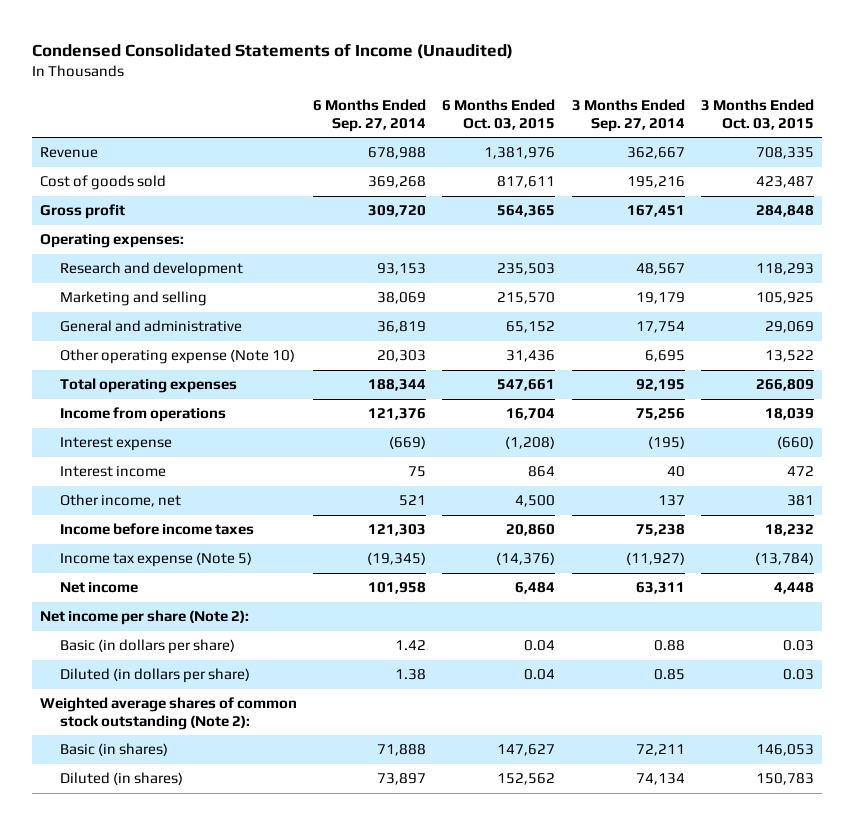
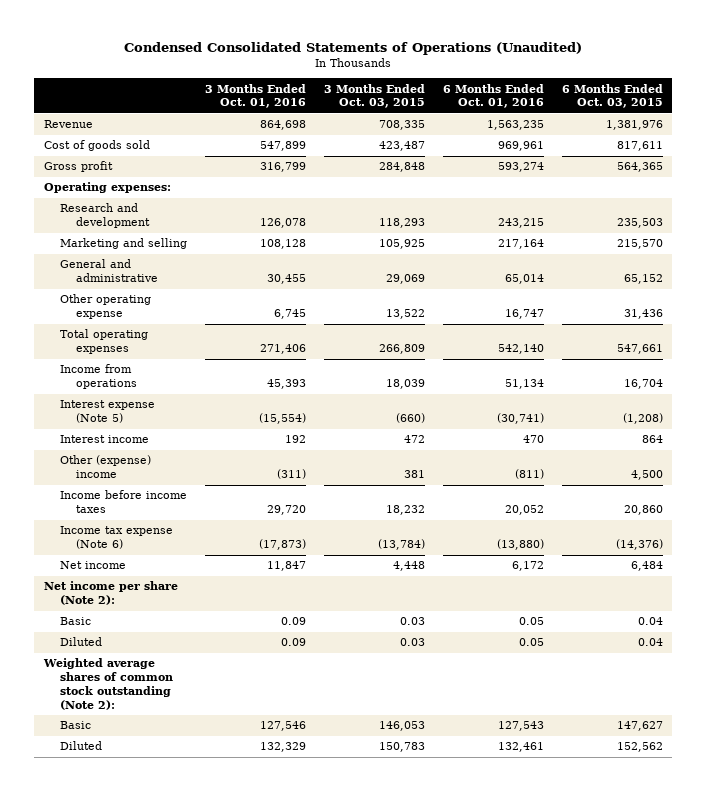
- Condensed Consolidated Statements of Income (Unaudited)
+ Condensed Consolidated Statements of Operations (Unaudited)
- | 6 Months Ended Sep. 27, 2014 | 6 Months Ended Oct. 03, 2015 | 3 Months Ended Sep. 27, 2014 | 3 Months Ended Oct. 03, 2015
+ | 3 Months Ended Oct. 01, 2016 | 3 Months Ended Oct. 03, 2015 | 6 Months Ended Oct. 01, 2016 | 6 Months Ended Oct. 03, 2015
- Other operating expense (Note 10) | 20,303 | 31,436 | 6,695 | 13,522
+ Other operating expense | 6,745 | 13,522 | 16,747 | 31,436
- Interest expense | (669) | (1,208) | (195) | (660)
+ Interest expense (Note 5) | (15,554) | (660) | (30,741) | (1,208)
- Other income, net | 521 | 4,500 | 137 | 381
+ Other (expense) income | (311) | 381 | (811) | 4,500
- Income tax expense (Note 5) | (19,345) | (14,376) | (11,927) | (13,784)
+ Income tax expense (Note 6) | (17,873) | (13,784) | (13,880) | (14,376)
- Basic (in dollars per share) | 1.42 | 0.04 | 0.88 | 0.03
- Diluted (in dollars per share) | 1.38 | 0.04 | 0.85 | 0.03
+ Basic | 0.09 | 0.03 | 0.05 | 0.04
+ Diluted | 0.09 | 0.03 | 0.05 | 0.04
- Basic (in shares) | 71,888 | 147,627 | 72,211 | 146,053
- Diluted (in shares) | 73,897 | 152,562 | 74,134 | 150,783
+ Basic | 127,546 | 146,053 | 127,543 | 147,627
+ Diluted | 132,329 | 150,783 | 132,461 | 152,562

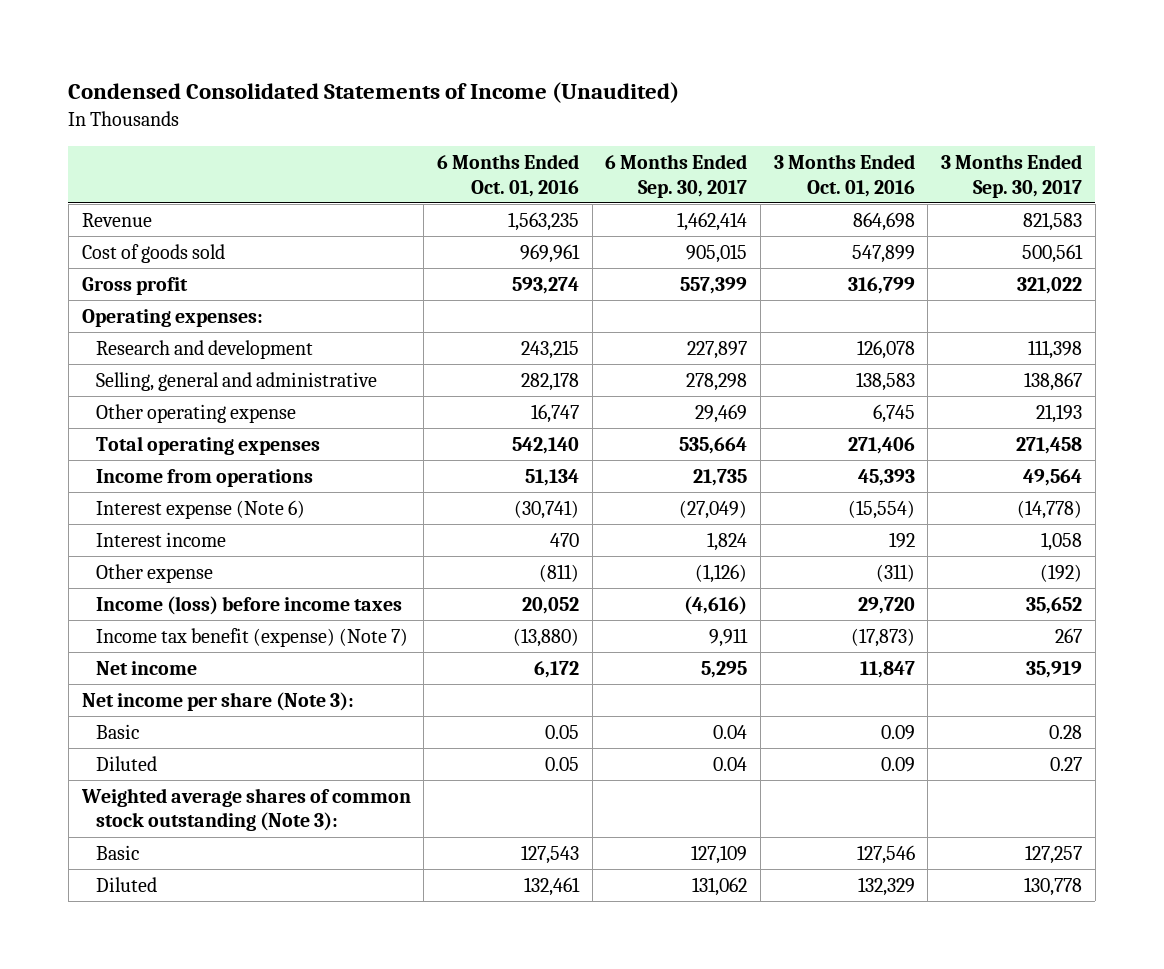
- Condensed Consolidated Statements of Operations (Unaudited)
+ Condensed Consolidated Statements of Income (Unaudited)
- | 3 Months Ended Oct. 01, 2016 | 3 Months Ended Oct. 03, 2015 | 6 Months Ended Oct. 01, 2016 | 6 Months Ended Oct. 03, 2015
+ | 6 Months Ended Oct. 01, 2016 | 6 Months Ended Sep. 30, 2017 | 3 Months Ended Oct. 01, 2016 | 3 Months Ended Sep. 30, 2017
- Marketing and selling | 108,128 | 105,925 | 217,164 | 215,570
- General and administrative | 30,455 | 29,069 | 65,014 | 65,152
+ Selling, general and administrative | 282,178 | 278,298 | 138,583 | 138,867
- Interest expense (Note 5) | (15,554) | (660) | (30,741) | (1,208)
+ Interest expense (Note 6) | (30,741) | (27,049) | (15,554) | (14,778)
- Other (expense) income | (311) | 381 | (811) | 4,500
- Income before income taxes | 29,720 | 18,232 | 20,052 | 20,860
- Income tax expense (Note 6) | (17,873) | (13,784) | (13,880) | (14,376)
+ Other expense | (811) | (1,126) | (311) | (192)
+ Income (loss) before income taxes | 20,052 | (4,616) | 29,720 | 35,652
+ Income tax benefit (expense) (Note 7) | (13,880) | 9,911 | (17,873) | 267
- Net income per share (Note 2):
+ Net income per share (Note 3):
- Weighted average shares of common stock outstanding (Note 2):
+ Weighted average shares of common stock outstanding (Note 3):

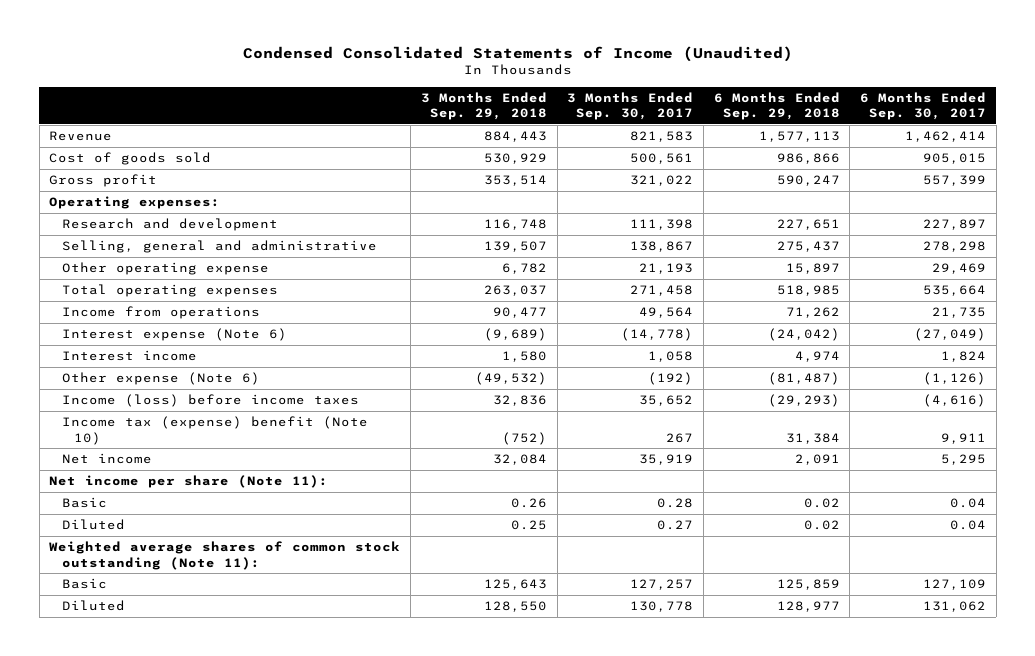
- | 6 Months Ended Oct. 01, 2016 | 6 Months Ended Sep. 30, 2017 | 3 Months Ended Oct. 01, 2016 | 3 Months Ended Sep. 30, 2017
+ | 3 Months Ended Sep. 29, 2018 | 3 Months Ended Sep. 30, 2017 | 6 Months Ended Sep. 29, 2018 | 6 Months Ended Sep. 30, 2017
- Other expense | (811) | (1,126) | (311) | (192)
+ Other expense (Note 6) | (49,532) | (192) | (81,487) | (1,126)
- Income tax benefit (expense) (Note 7) | (13,880) | 9,911 | (17,873) | 267
+ Income tax (expense) benefit (Note 10) | (752) | 267 | 31,384 | 9,911
- Net income per share (Note 3):
+ Net income per share (Note 11):
- Weighted average shares of common stock outstanding (Note 3):
+ Weighted average shares of common stock outstanding (Note 11):

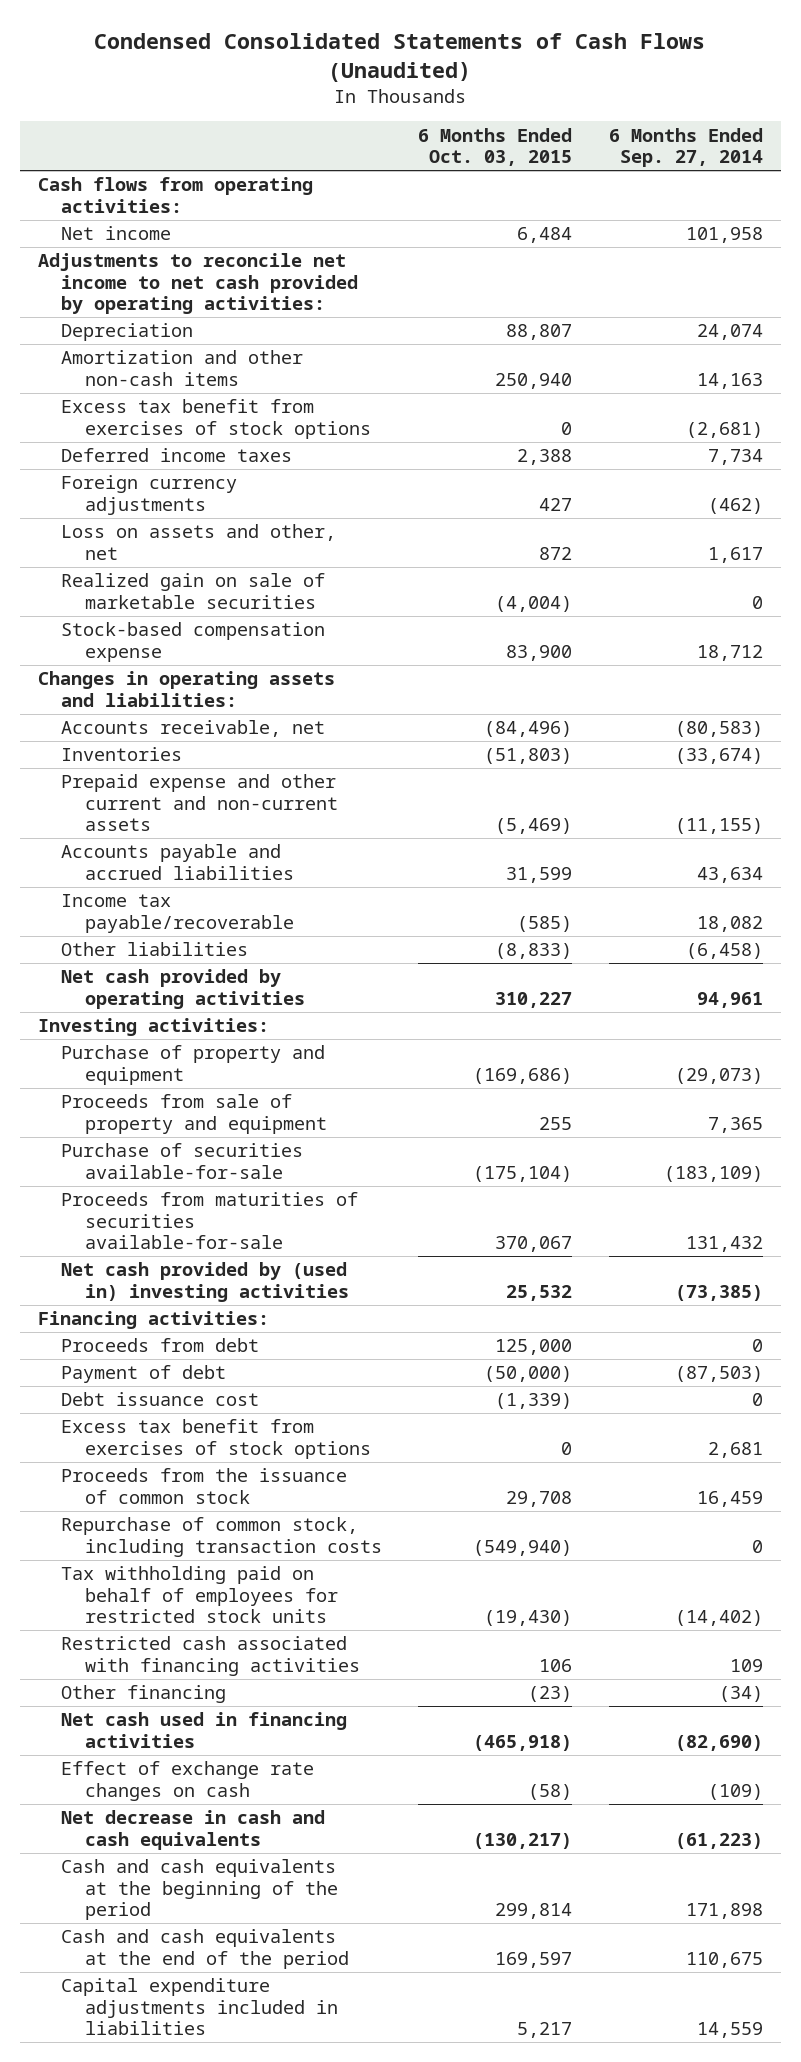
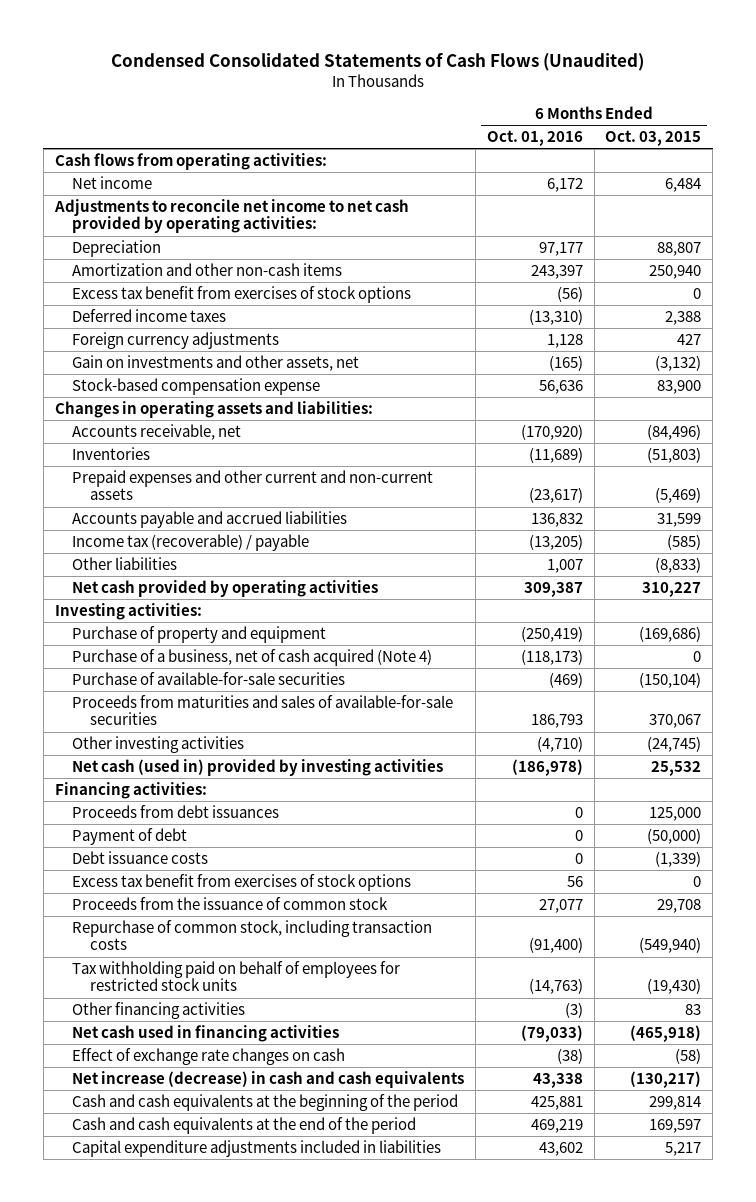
- | 6 Months Ended Oct. 03, 2015 | 6 Months Ended Sep. 27, 2014
+ | 6 Months Ended Oct. 01, 2016 | 6 Months Ended Oct. 03, 2015
- Loss on assets and other, net | 872 | 1,617
- Realized gain on sale of marketable securities | (4,004) | 0
+ Gain on investments and other assets, net | (165) | (3,132)
- Prepaid expense and other current and non-current assets | (5,469) | (11,155)
+ Prepaid expenses and other current and non-current assets | (23,617) | (5,469)
- Income tax payable/recoverable | (585) | 18,082
+ Income tax (recoverable) / payable | (13,205) | (585)
- Proceeds from sale of property and equipment | 255 | 7,365
- Purchase of securities available-for-sale | (175,104) | (183,109)
- Proceeds from maturities of securities available-for-sale | 370,067 | 131,432
- Net cash provided by (used in) investing activities | 25,532 | (73,385)
+ Purchase of a business, net of cash acquired (Note 4) | (118,173) | 0
+ Purchase of available-for-sale securities | (469) | (150,104)
+ Proceeds from maturities and sales of available-for-sale securities | 186,793 | 370,067
+ Other investing activities | (4,710) | (24,745)
+ Net cash (used in) provided by investing activities | (186,978) | 25,532
- Proceeds from debt | 125,000 | 0
+ Proceeds from debt issuances | 0 | 125,000
- Debt issuance cost | (1,339) | 0
+ Debt issuance costs | 0 | (1,339)
- Restricted cash associated with financing activities | 106 | 109
- Other financing | (23) | (34)
+ Other financing activities | (3) | 83
- Net decrease in cash and cash equivalents | (130,217) | (61,223)
+ Net increase (decrease) in cash and cash equivalents | 43,338 | (130,217)

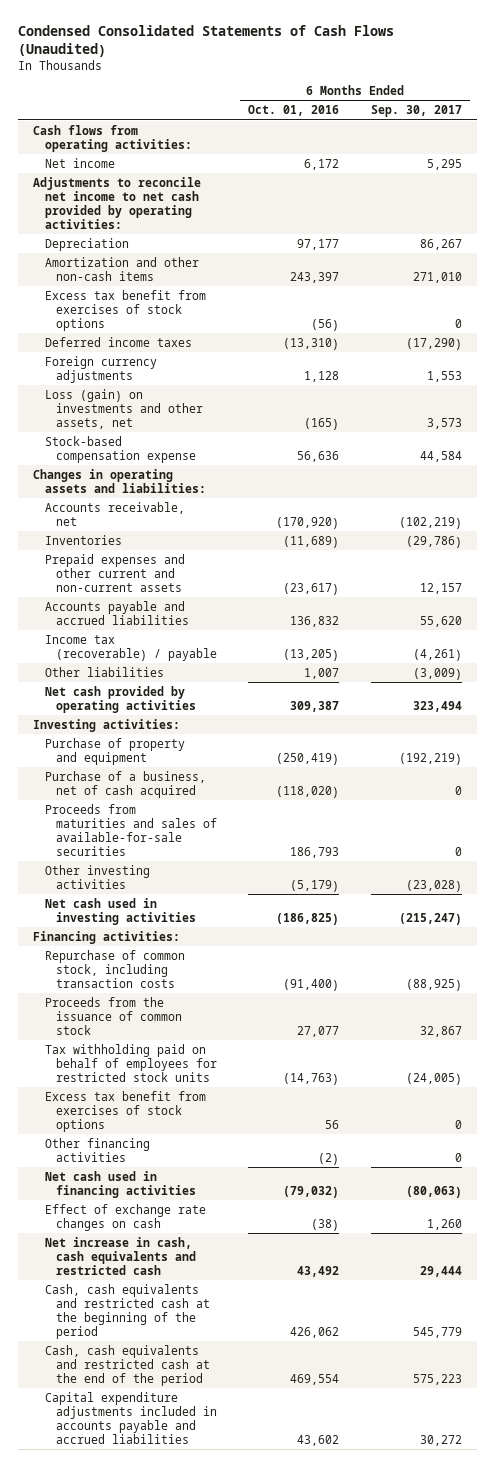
- | 6 Months Ended Oct. 01, 2016 | 6 Months Ended Oct. 03, 2015
+ | 6 Months Ended Oct. 01, 2016 | 6 Months Ended Sep. 30, 2017
- Gain on investments and other assets, net | (165) | (3,132)
+ Loss (gain) on investments and other assets, net | (165) | 3,573
- Purchase of a business, net of cash acquired (Note 4) | (118,173) | 0
- Purchase of available-for-sale securities | (469) | (150,104)
+ Purchase of a business, net of cash acquired | (118,020) | 0
- Other investing activities | (4,710) | (24,745)
- Net cash (used in) provided by investing activities | (186,978) | 25,532
+ Other investing activities | (5,179) | (23,028)
+ Net cash used in investing activities | (186,825) | (215,247)
- Proceeds from debt issuances | 0 | 125,000
- Payment of debt | 0 | (50,000)
- Debt issuance costs | 0 | (1,339)
moved down: Proceeds from the issuance of common stock | 27,077 | 32,867
- Other financing activities | (3) | 83
- Net cash used in financing activities | (79,033) | (465,918)
moved down: Excess tax benefit from exercises of stock options | 56 | 0
+ Other financing activities | (2) | 0
+ Net cash used in financing activities | (79,032) | (80,063)
- Net increase (decrease) in cash and cash equivalents | 43,338 | (130,217)
- Cash and cash equivalents at the beginning of the period | 425,881 | 299,814
- Cash and cash equivalents at the end of the period | 469,219 | 169,597
- Capital expenditure adjustments included in liabilities | 43,602 | 5,217
+ Net increase in cash, cash equivalents and restricted cash | 43,492 | 29,444
+ Cash, cash equivalents and restricted cash at the beginning of the period | 426,062 | 545,779
+ Cash, cash equivalents and restricted cash at the end of the period | 469,554 | 575,223
+ Capital expenditure adjustments included in accounts payable and accrued liabilities | 43,602 | 30,272

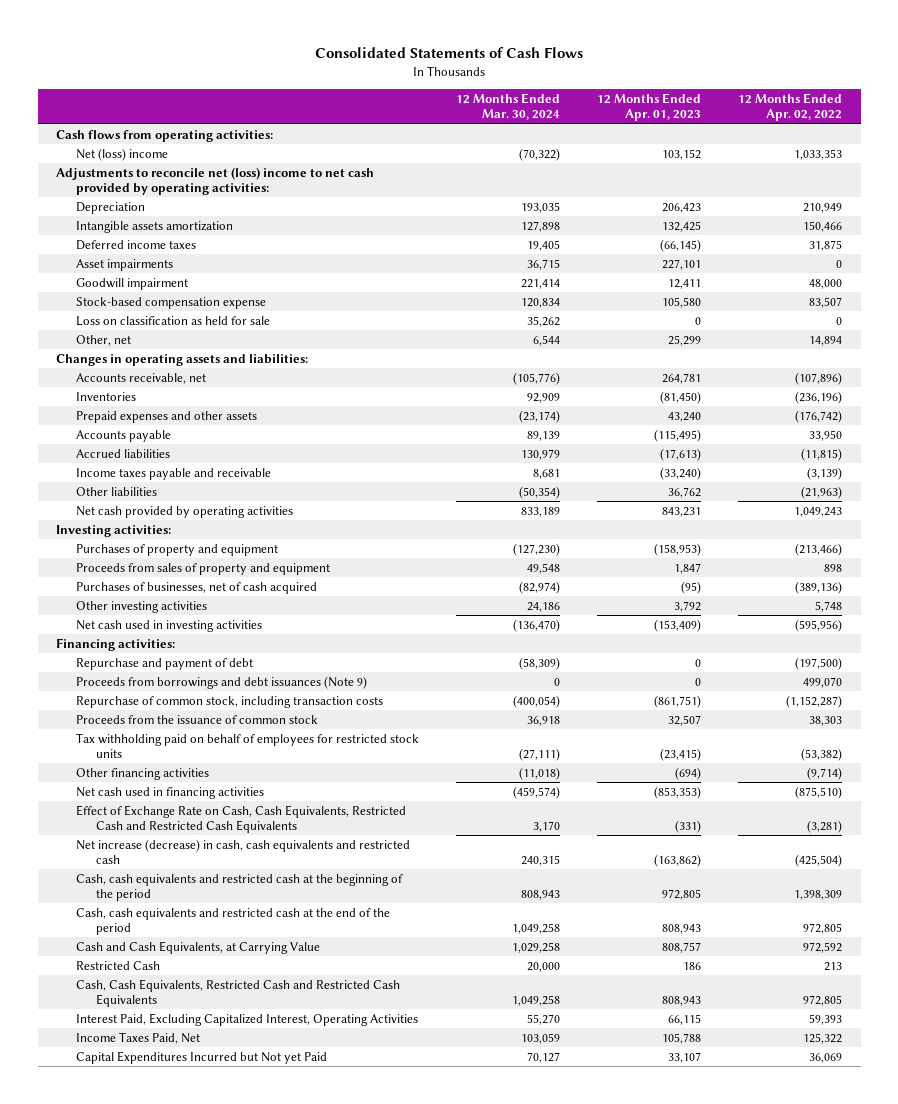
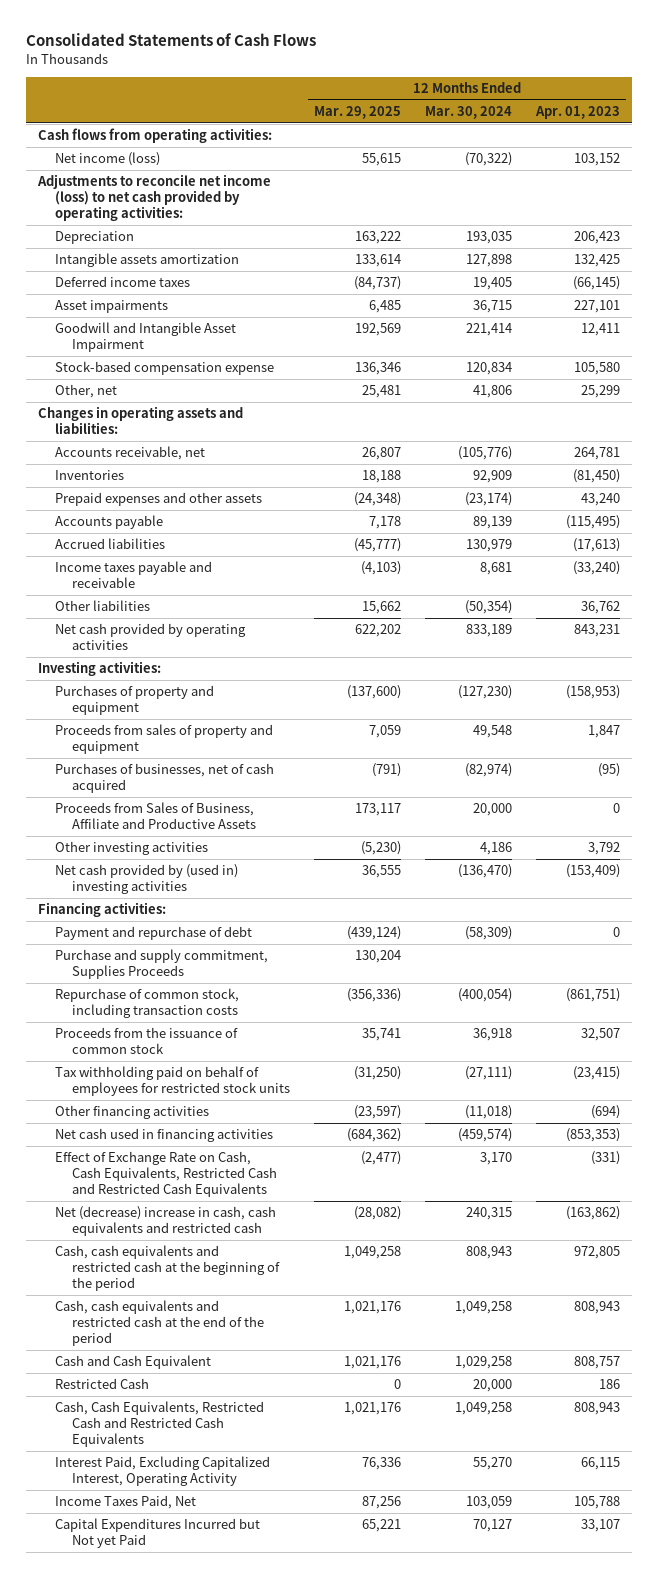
- | 12 Months Ended Mar. 30, 2024 | 12 Months Ended Apr. 01, 2023 | 12 Months Ended Apr. 02, 2022
+ | 12 Months Ended Mar. 29, 2025 | 12 Months Ended Mar. 30, 2024 | 12 Months Ended Apr. 01, 2023
- Net (loss) income | (70,322) | 103,152 | 1,033,353
- Adjustments to reconcile net (loss) income to net cash provided by operating activities:
+ Net income (loss) | 55,615 | (70,322) | 103,152
+ Adjustments to reconcile net income (loss) to net cash provided by operating activities:
- Goodwill impairment | 221,414 | 12,411 | 48,000
+ Goodwill and Intangible Asset Impairment | 192,569 | 221,414 | 12,411
- Loss on classification as held for sale | 35,262 | 0 | 0
- Other, net | 6,544 | 25,299 | 14,894
+ Other, net | 25,481 | 41,806 | 25,299
- Other investing activities | 24,186 | 3,792 | 5,748
- Net cash used in investing activities | (136,470) | (153,409) | (595,956)
+ Proceeds from Sales of Business, Affiliate and Productive Assets | 173,117 | 20,000 | 0
+ Other investing activities | (5,230) | 4,186 | 3,792
+ Net cash provided by (used in) investing activities | 36,555 | (136,470) | (153,409)
- Repurchase and payment of debt | (58,309) | 0 | (197,500)
- Proceeds from borrowings and debt issuances (Note 9) | 0 | 0 | 499,070
+ Payment and repurchase of debt | (439,124) | (58,309) | 0
+ Purchase and supply commitment, Supplies Proceeds | 130,204 | |
- Net increase (decrease) in cash, cash equivalents and restricted cash | 240,315 | (163,862) | (425,504)
+ Net (decrease) increase in cash, cash equivalents and restricted cash | (28,082) | 240,315 | (163,862)
- Cash and Cash Equivalents, at Carrying Value | 1,029,258 | 808,757 | 972,592
+ Cash and Cash Equivalent | 1,021,176 | 1,029,258 | 808,757
- Interest Paid, Excluding Capitalized Interest, Operating Activities | 55,270 | 66,115 | 59,393
+ Interest Paid, Excluding Capitalized Interest, Operating Activity | 76,336 | 55,270 | 66,115

